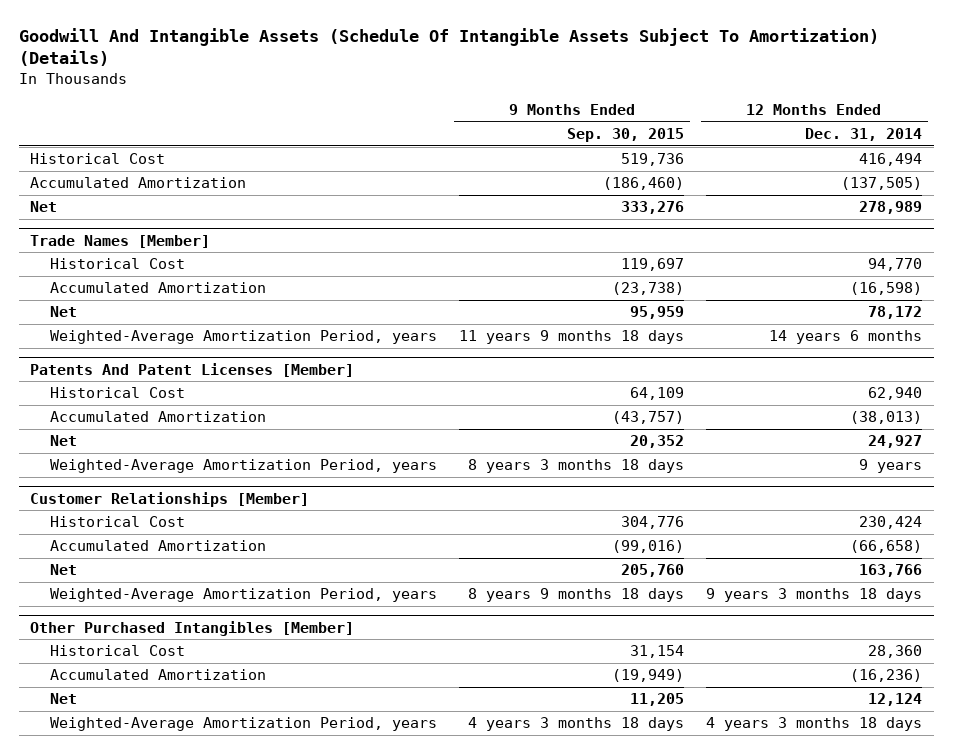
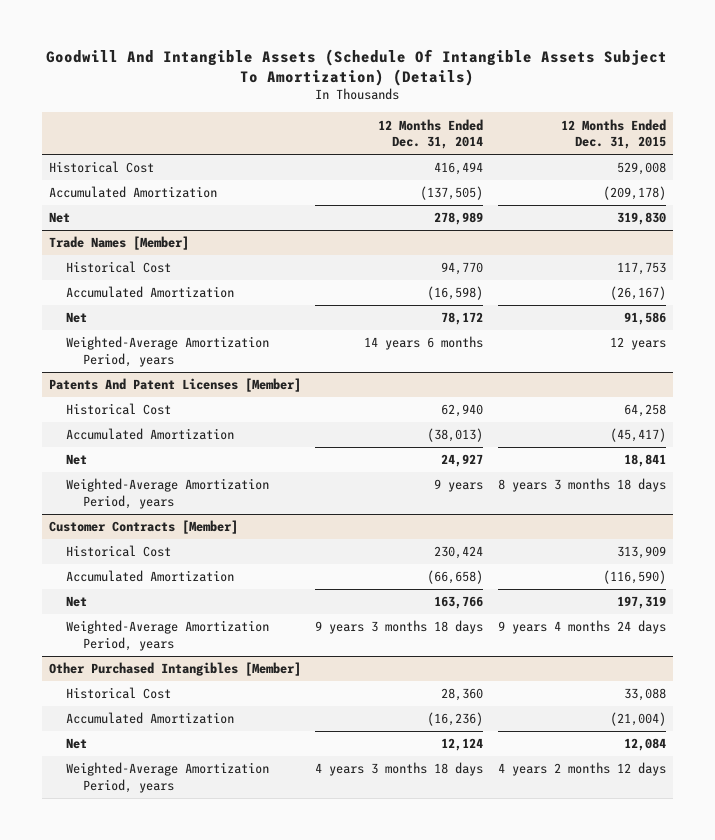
- | 9 Months Ended Sep. 30, 2015 | 12 Months Ended Dec. 31, 2014
+ | 12 Months Ended Dec. 31, 2014 | 12 Months Ended Dec. 31, 2015
- Customer Relationships [Member]
+ Customer Contracts [Member]

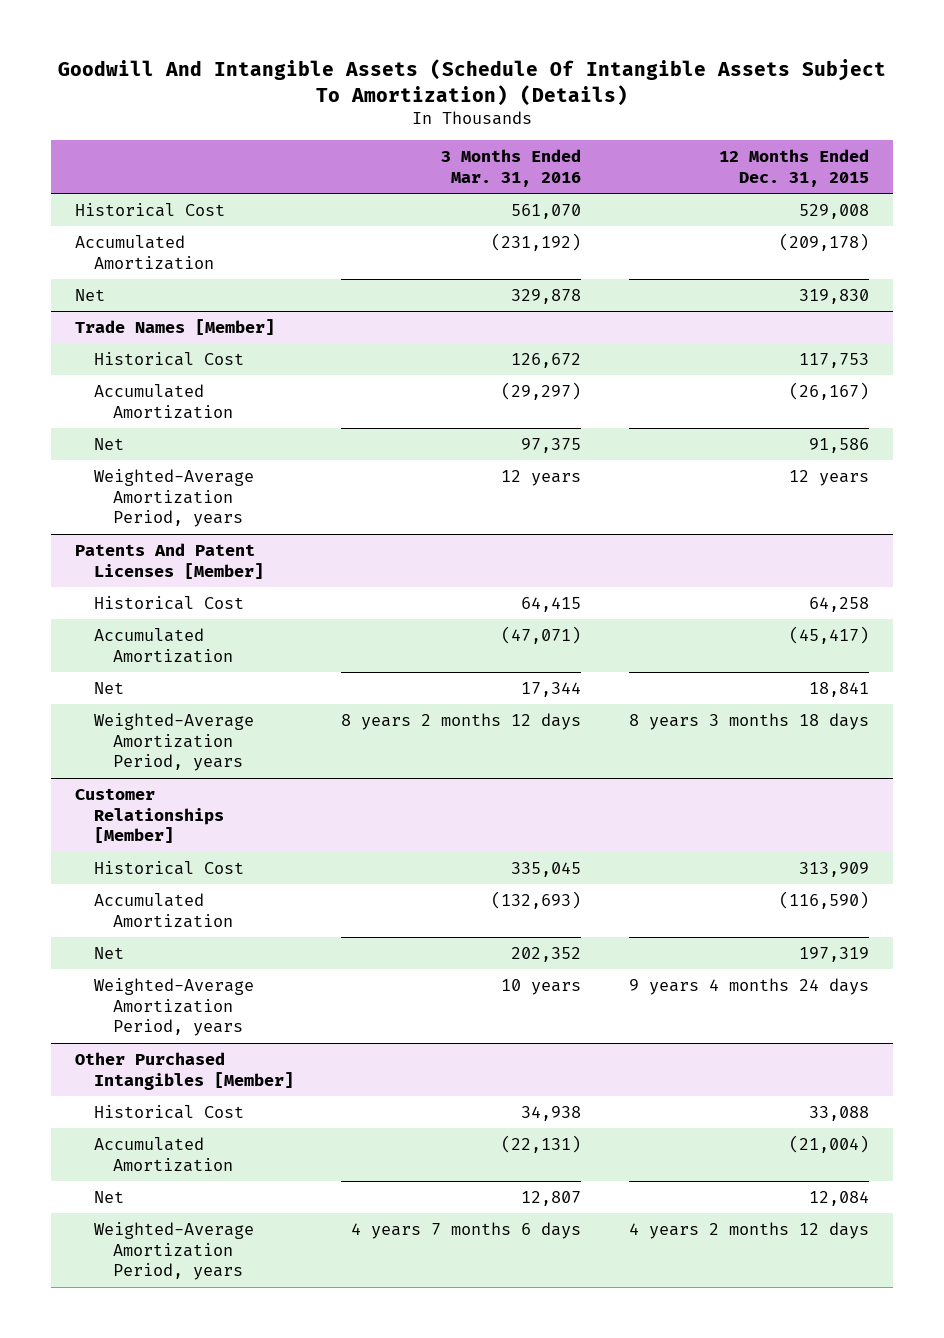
- | 12 Months Ended Dec. 31, 2014 | 12 Months Ended Dec. 31, 2015
+ | 3 Months Ended Mar. 31, 2016 | 12 Months Ended Dec. 31, 2015
- Customer Contracts [Member]
+ Customer Relationships [Member]

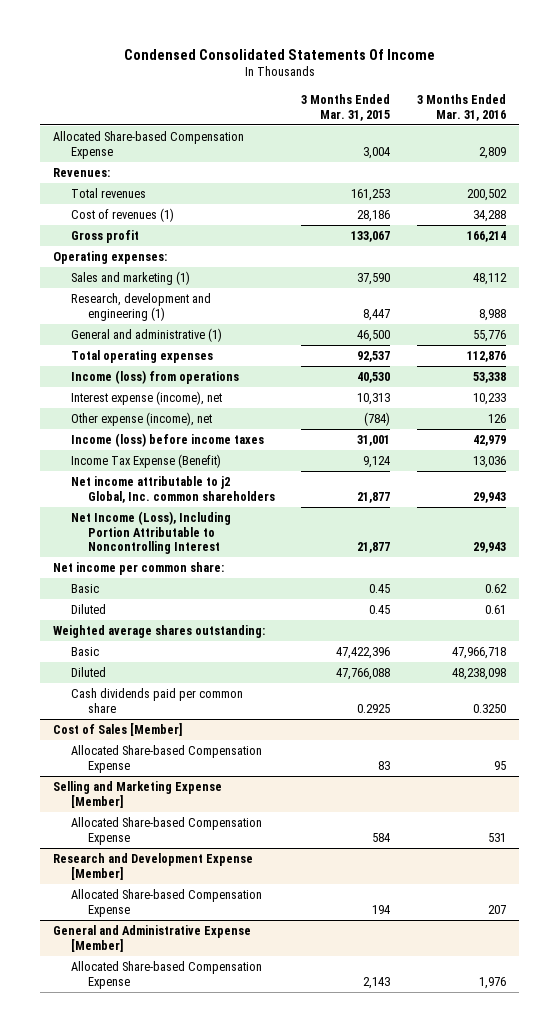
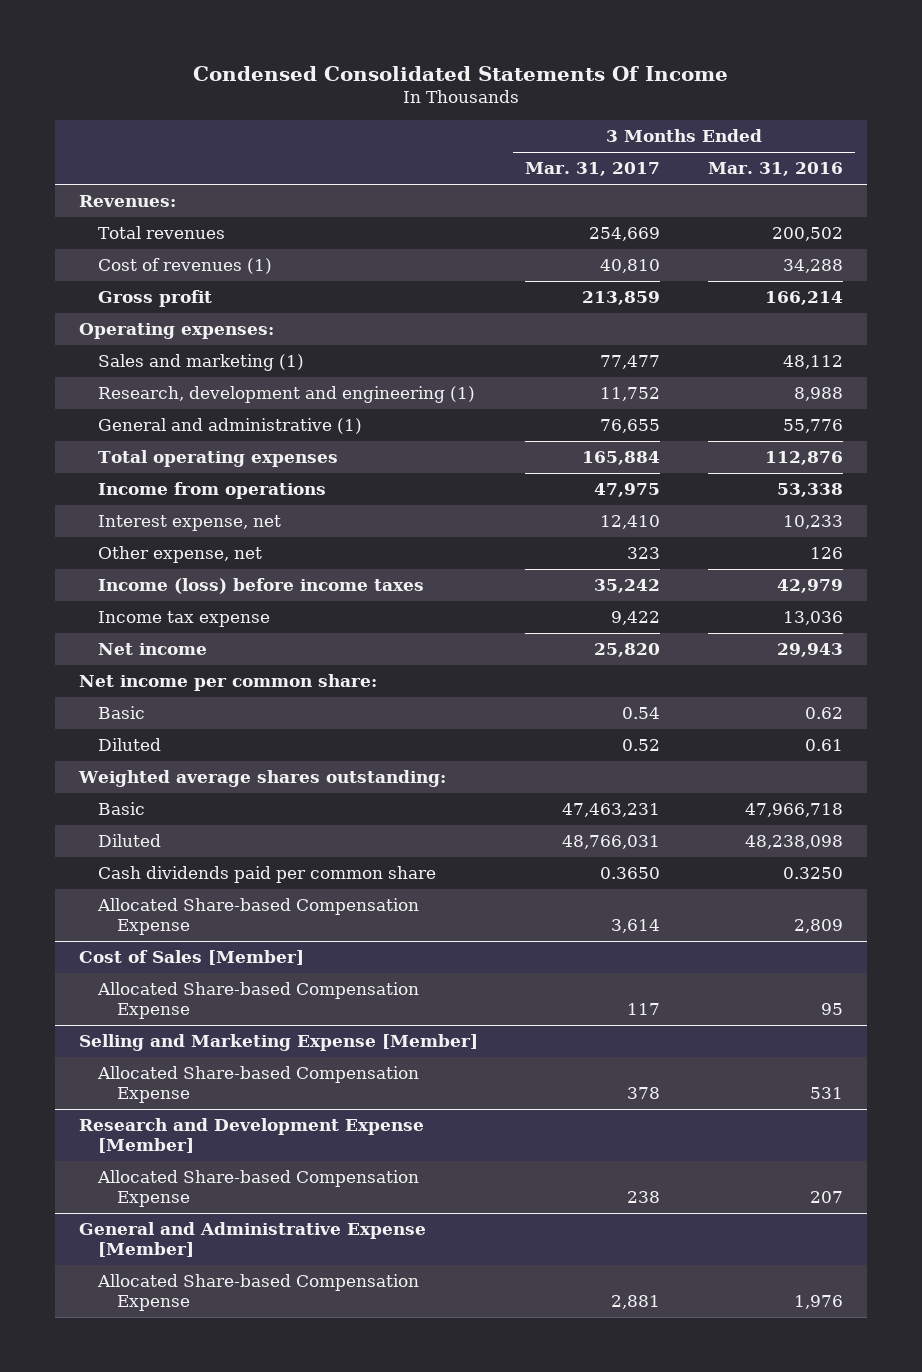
- | 3 Months Ended Mar. 31, 2015 | 3 Months Ended Mar. 31, 2016
+ | 3 Months Ended Mar. 31, 2017 | 3 Months Ended Mar. 31, 2016
- Income (loss) from operations | 40,530 | 53,338
- Interest expense (income), net | 10,313 | 10,233
- Other expense (income), net | (784) | 126
+ Income from operations | 47,975 | 53,338
+ Interest expense, net | 12,410 | 10,233
+ Other expense, net | 323 | 126
- Income Tax Expense (Benefit) | 9,124 | 13,036
- Net income attributable to j2 Global, Inc. common shareholders | 21,877 | 29,943
- Net Income (Loss), Including Portion Attributable to Noncontrolling Interest | 21,877 | 29,943
+ Income tax expense | 9,422 | 13,036
+ Net income | 25,820 | 29,943
moved down: Allocated Share-based Compensation Expense | 3,614 | 2,809

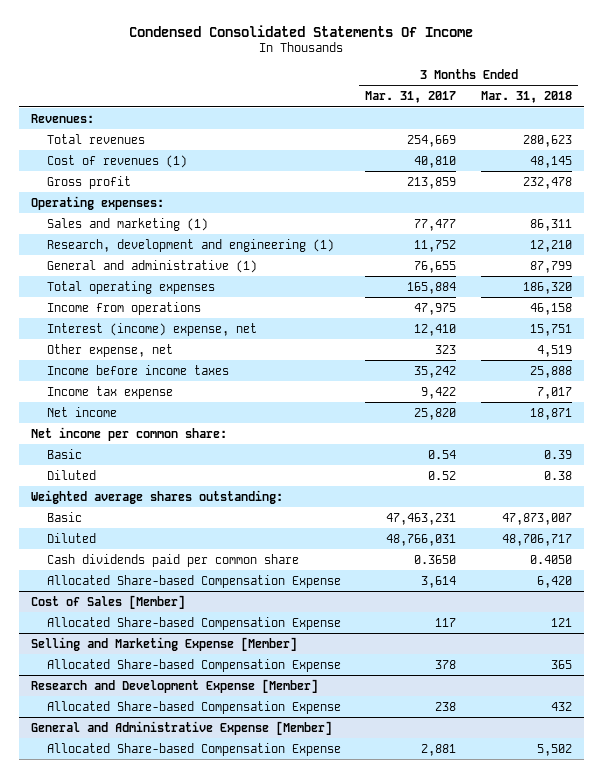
- | 3 Months Ended Mar. 31, 2017 | 3 Months Ended Mar. 31, 2016
+ | 3 Months Ended Mar. 31, 2017 | 3 Months Ended Mar. 31, 2018
- Interest expense, net | 12,410 | 10,233
+ Interest (income) expense, net | 12,410 | 15,751
- Income (loss) before income taxes | 35,242 | 42,979
+ Income before income taxes | 35,242 | 25,888

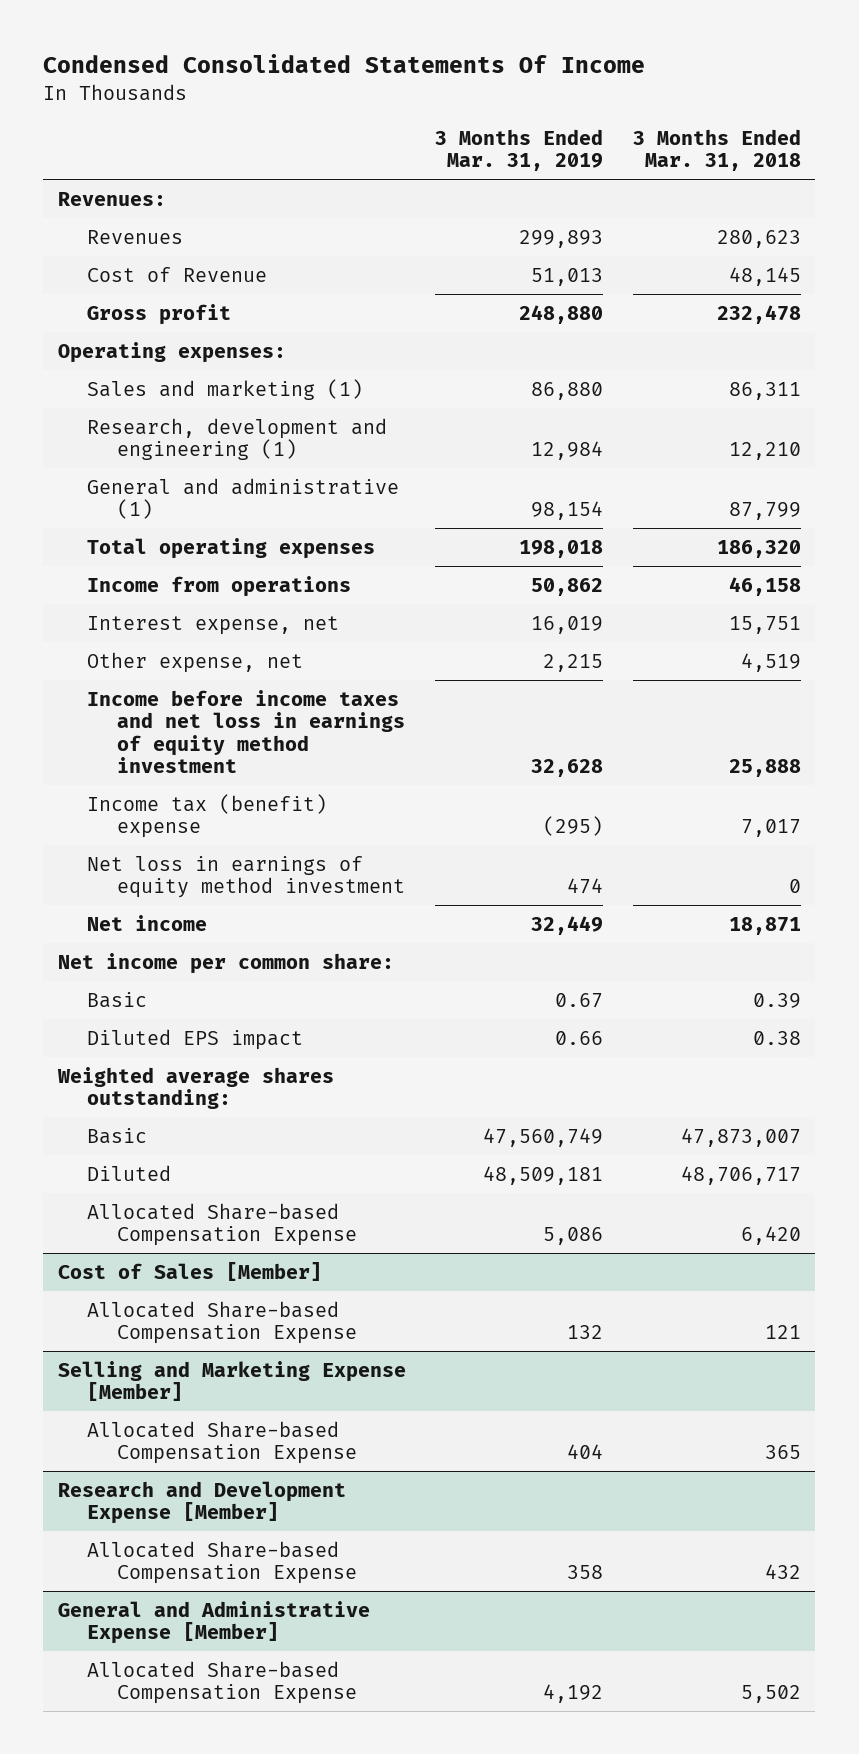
- | 3 Months Ended Mar. 31, 2017 | 3 Months Ended Mar. 31, 2018
+ | 3 Months Ended Mar. 31, 2019 | 3 Months Ended Mar. 31, 2018
- Total revenues | 254,669 | 280,623
- Cost of revenues (1) | 40,810 | 48,145
+ Revenues | 299,893 | 280,623
+ Cost of Revenue | 51,013 | 48,145
- Interest (income) expense, net | 12,410 | 15,751
+ Interest expense, net | 16,019 | 15,751
- Income before income taxes | 35,242 | 25,888
- Income tax expense | 9,422 | 7,017
+ Income before income taxes and net loss in earnings of equity method investment | 32,628 | 25,888
+ Income tax (benefit) expense | (295) | 7,017
+ Net loss in earnings of equity method investment | 474 | 0
- Diluted | 0.52 | 0.38
+ Diluted EPS impact | 0.66 | 0.38
- Cash dividends paid per common share | 0.3650 | 0.4050

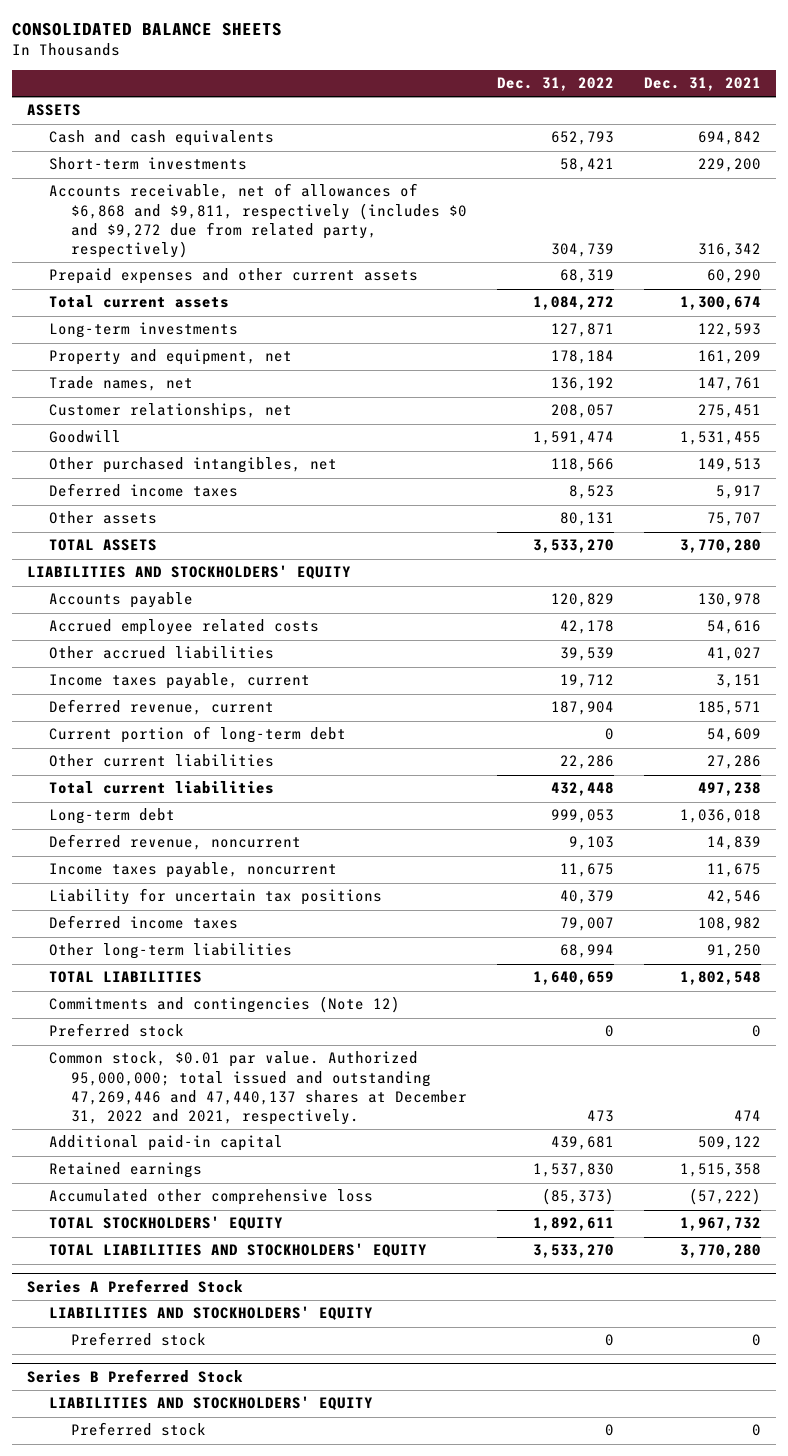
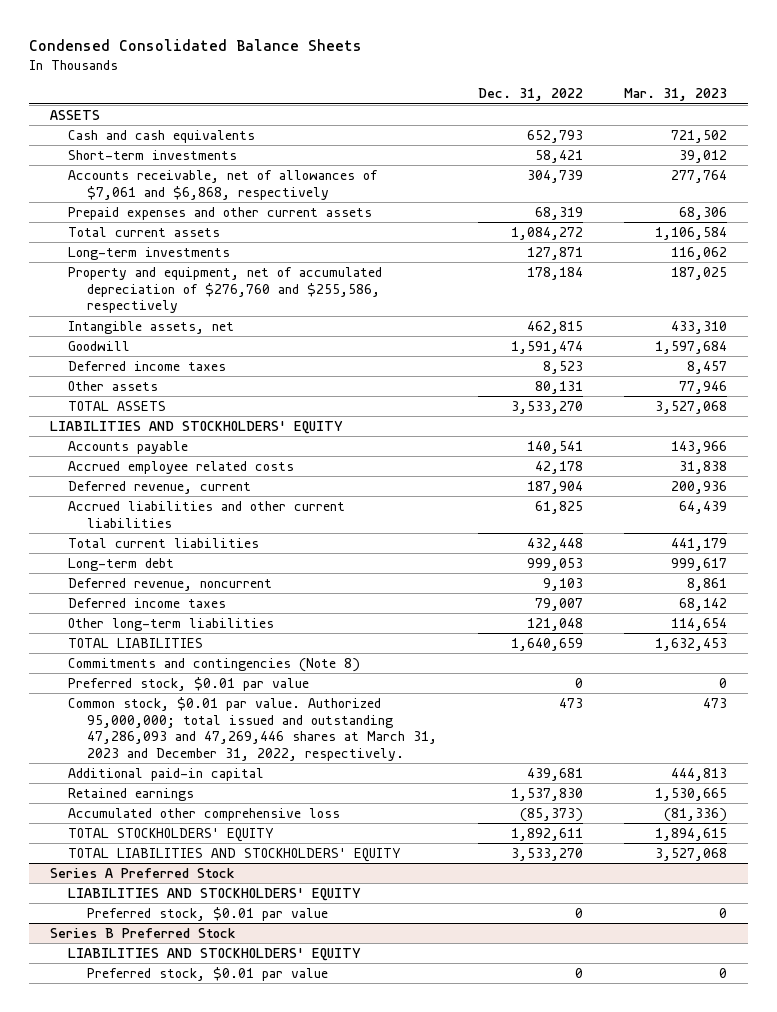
- CONSOLIDATED BALANCE SHEETS
+ Condensed Consolidated Balance Sheets
- | Dec. 31, 2022 | Dec. 31, 2021
+ | Dec. 31, 2022 | Mar. 31, 2023
- Accounts receivable, net of allowances of $6,868 and $9,811, respectively (includes $0 and $9,272 due from related party, respectively) | 304,739 | 316,342
+ Accounts receivable, net of allowances of $7,061 and $6,868, respectively | 304,739 | 277,764
- Property and equipment, net | 178,184 | 161,209
- Trade names, net | 136,192 | 147,761
- Customer relationships, net | 208,057 | 275,451
+ Property and equipment, net of accumulated depreciation of $276,760 and $255,586, respectively | 178,184 | 187,025
+ Intangible assets, net | 462,815 | 433,310
- Other purchased intangibles, net | 118,566 | 149,513
- Accounts payable | 120,829 | 130,978
+ Accounts payable | 140,541 | 143,966
- Other accrued liabilities | 39,539 | 41,027
- Income taxes payable, current | 19,712 | 3,151
- Current portion of long-term debt | 0 | 54,609
- Other current liabilities | 22,286 | 27,286
+ Accrued liabilities and other current liabilities | 61,825 | 64,439
- Income taxes payable, noncurrent | 11,675 | 11,675
- Liability for uncertain tax positions | 40,379 | 42,546
- Other long-term liabilities | 68,994 | 91,250
+ Other long-term liabilities | 121,048 | 114,654
- Commitments and contingencies (Note 12)
- Preferred stock | 0 | 0
- Common stock, $0.01 par value. Authorized 95,000,000; total issued and outstanding 47,269,446 and 47,440,137 shares at December 31, 2022 and 2021, respectively. | 473 | 474
+ Commitments and contingencies (Note 8)
+ Preferred stock, $0.01 par value | 0 | 0
+ Common stock, $0.01 par value. Authorized 95,000,000; total issued and outstanding 47,286,093 and 47,269,446 shares at March 31, 2023 and December 31, 2022, respectively. | 473 | 473
@ Series A Preferred Stock
- Preferred stock | 0 | 0
+ Preferred stock, $0.01 par value | 0 | 0
@ Series B Preferred Stock
- Preferred stock | 0 | 0
+ Preferred stock, $0.01 par value | 0 | 0

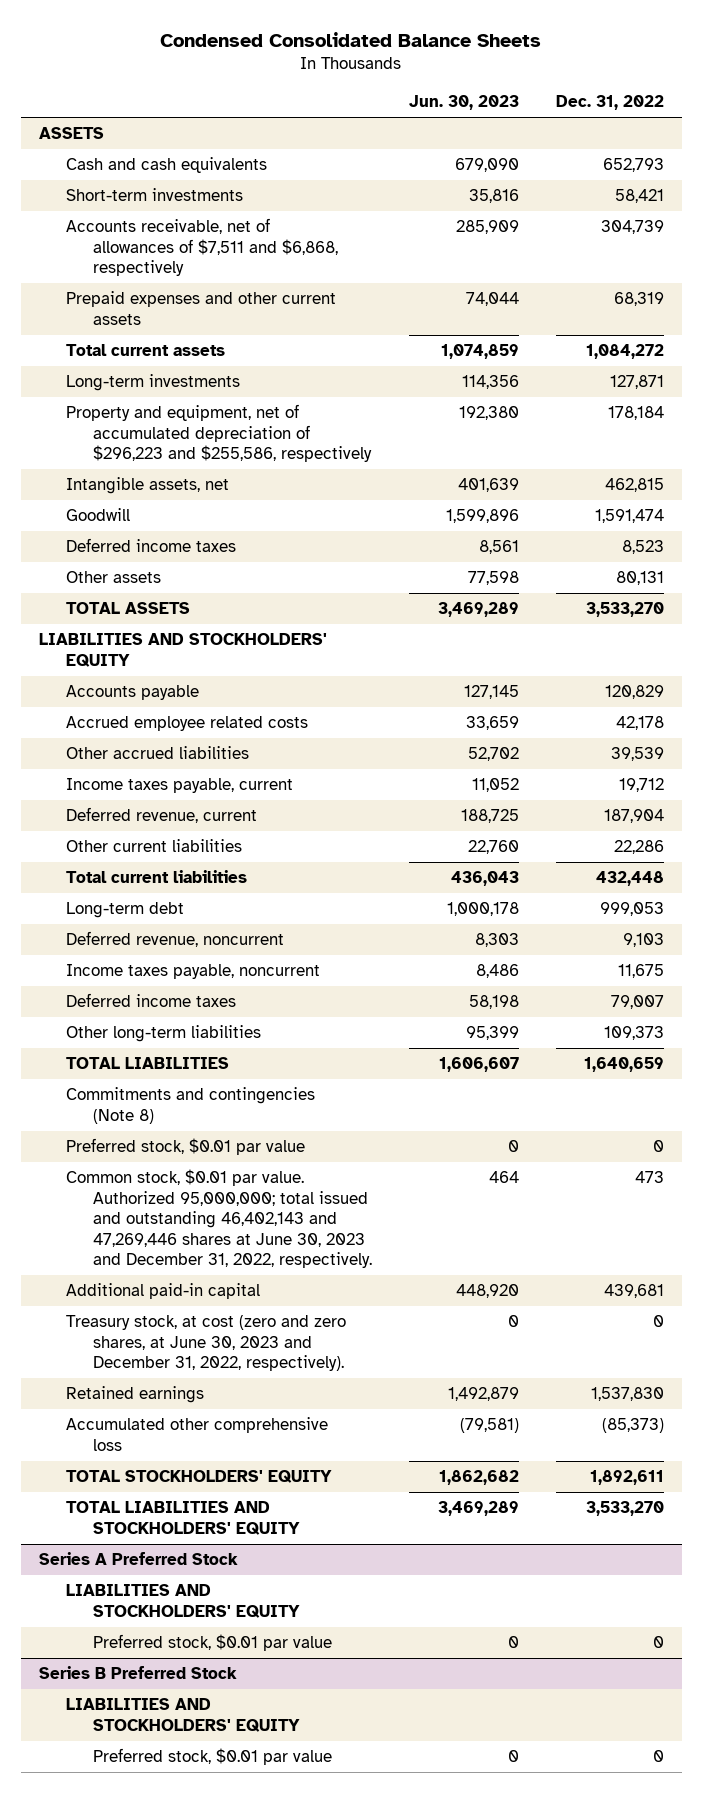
- | Dec. 31, 2022 | Mar. 31, 2023
+ | Jun. 30, 2023 | Dec. 31, 2022
- Accounts receivable, net of allowances of $7,061 and $6,868, respectively | 304,739 | 277,764
+ Accounts receivable, net of allowances of $7,511 and $6,868, respectively | 285,909 | 304,739
- Property and equipment, net of accumulated depreciation of $276,760 and $255,586, respectively | 178,184 | 187,025
+ Property and equipment, net of accumulated depreciation of $296,223 and $255,586, respectively | 192,380 | 178,184
- Accounts payable | 140,541 | 143,966
+ Accounts payable | 127,145 | 120,829
+ Other accrued liabilities | 52,702 | 39,539
+ Income taxes payable, current | 11,052 | 19,712
- Accrued liabilities and other current liabilities | 61,825 | 64,439
+ Other current liabilities | 22,760 | 22,286
+ Income taxes payable, noncurrent | 8,486 | 11,675
- Other long-term liabilities | 121,048 | 114,654
+ Other long-term liabilities | 95,399 | 109,373
- Common stock, $0.01 par value. Authorized 95,000,000; total issued and outstanding 47,286,093 and 47,269,446 shares at March 31, 2023 and December 31, 2022, respectively. | 473 | 473
+ Common stock, $0.01 par value. Authorized 95,000,000; total issued and outstanding 46,402,143 and 47,269,446 shares at June 30, 2023 and December 31, 2022, respectively. | 464 | 473
+ Treasury stock, at cost (zero and zero shares, at June 30, 2023 and December 31, 2022, respectively). | 0 | 0

